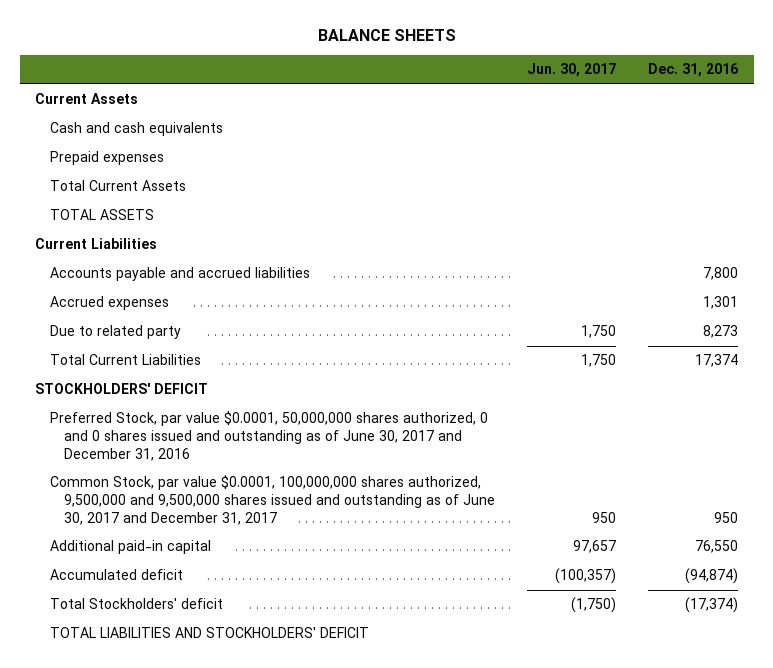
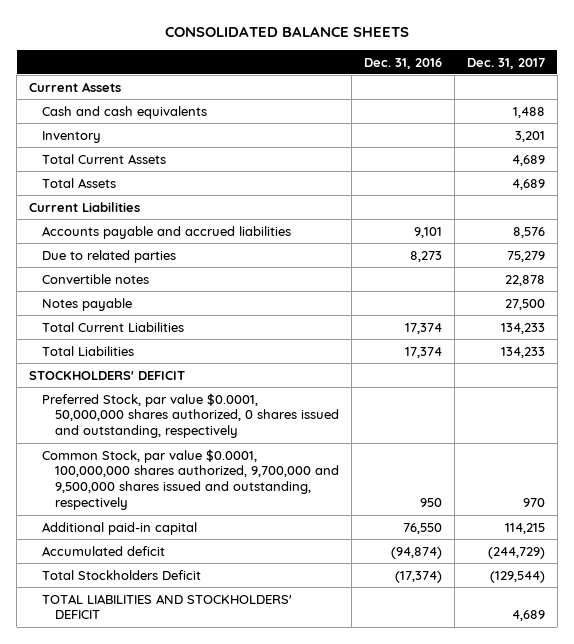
- BALANCE SHEETS
+ CONSOLIDATED BALANCE SHEETS
- | Jun. 30, 2017 | Dec. 31, 2016
+ | Dec. 31, 2016 | Dec. 31, 2017
- Prepaid expenses
+ Inventory | | 3,201
- TOTAL ASSETS
+ Total Assets | | 4,689
- Accounts payable and accrued liabilities | | 7,800
- Accrued expenses | | 1,301
- Due to related party | 1,750 | 8,273
+ Accounts payable and accrued liabilities | 9,101 | 8,576
+ Due to related parties | 8,273 | 75,279
+ Convertible notes | | 22,878
+ Notes payable | | 27,500
+ Total Liabilities | 17,374 | 134,233
- Preferred Stock, par value $0.0001, 50,000,000 shares authorized, 0 and 0 shares issued and outstanding as of June 30, 2017 and December 31, 2016
- Common Stock, par value $0.0001, 100,000,000 shares authorized, 9,500,000 and 9,500,000 shares issued and outstanding as of June 30, 2017 and December 31, 2017 | 950 | 950
+ Preferred Stock, par value $0.0001, 50,000,000 shares authorized, 0 shares issued and outstanding, respectively
+ Common Stock, par value $0.0001, 100,000,000 shares authorized, 9,700,000 and 9,500,000 shares issued and outstanding, respectively | 950 | 970
- Total Stockholders' deficit | (1,750) | (17,374)
+ Total Stockholders Deficit | (17,374) | (129,544)

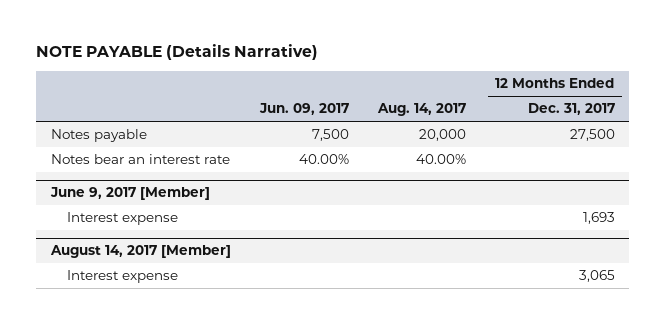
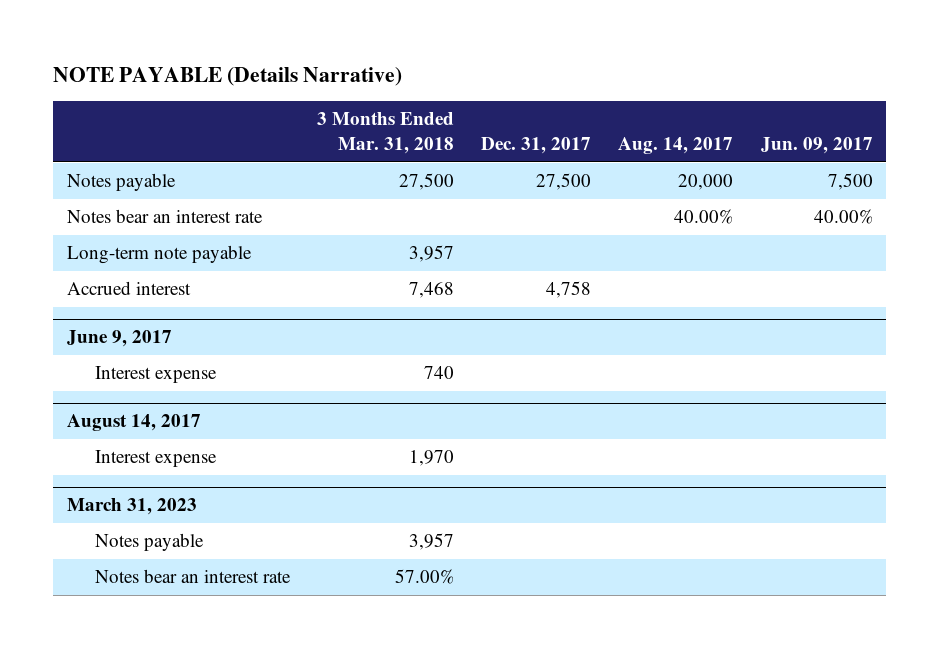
- | Jun. 09, 2017 | Aug. 14, 2017 | 12 Months Ended Dec. 31, 2017
+ | 3 Months Ended Mar. 31, 2018 | Dec. 31, 2017 | Aug. 14, 2017 | Jun. 09, 2017
- June 9, 2017 [Member]
+ Long-term note payable | 3,957 | | |
+ Accrued interest | 7,468 | 4,758 | |
+ June 9, 2017
- August 14, 2017 [Member]
+ August 14, 2017
+ March 31, 2023
+ Notes payable | 3,957 | | |
+ Notes bear an interest rate | 57.00% | | |

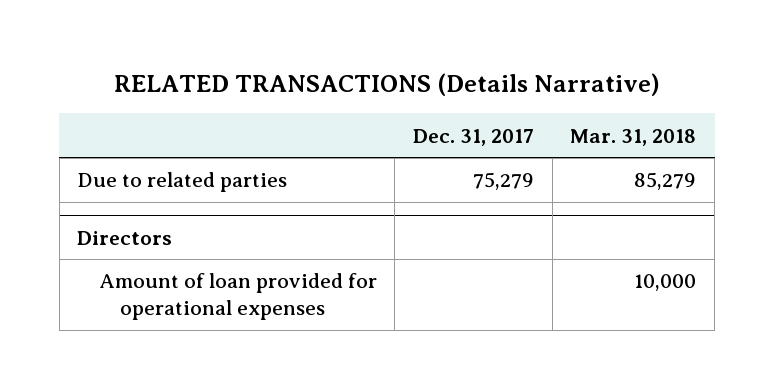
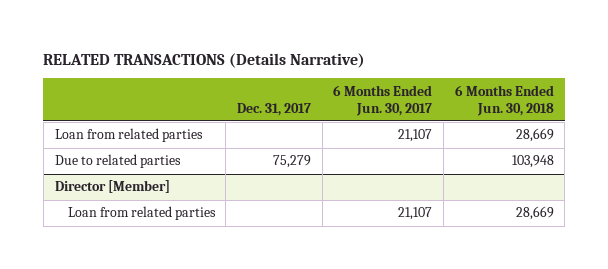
- | Dec. 31, 2017 | Mar. 31, 2018
+ | Dec. 31, 2017 | 6 Months Ended Jun. 30, 2017 | 6 Months Ended Jun. 30, 2018
+ Loan from related parties | | 21,107 | 28,669
- Directors
- Amount of loan provided for operational expenses | | 10,000
+ Director [Member]
+ Loan from related parties | | 21,107 | 28,669

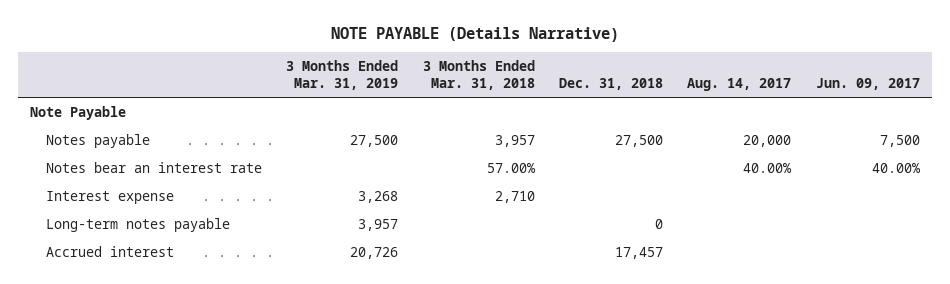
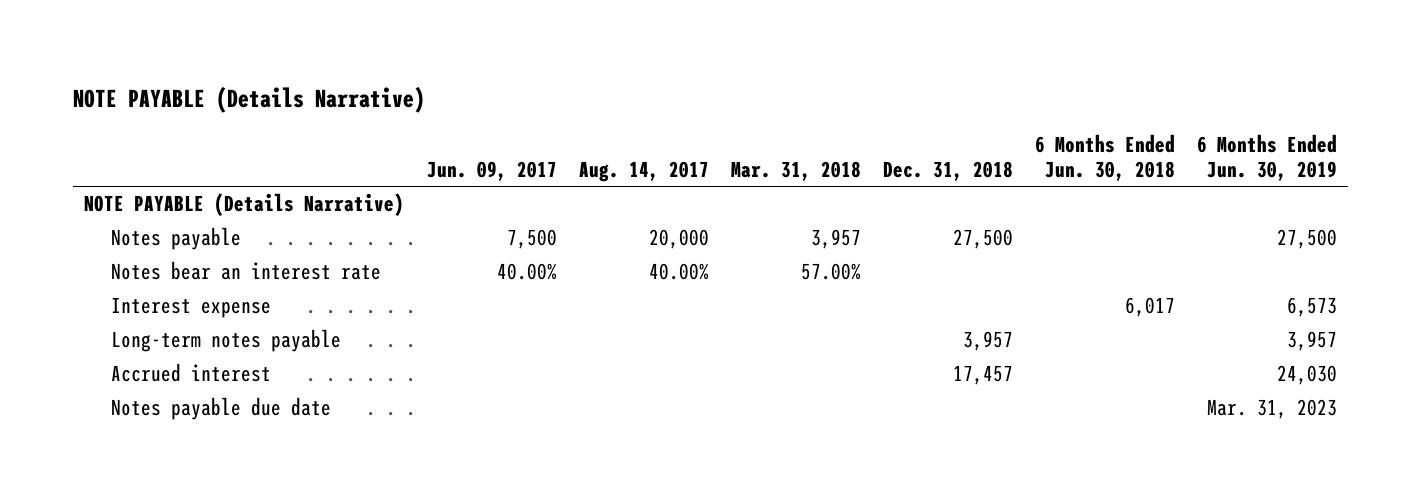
- | 3 Months Ended Mar. 31, 2019 | 3 Months Ended Mar. 31, 2018 | Dec. 31, 2018 | Aug. 14, 2017 | Jun. 09, 2017
+ | Jun. 09, 2017 | Aug. 14, 2017 | Mar. 31, 2018 | Dec. 31, 2018 | 6 Months Ended Jun. 30, 2018 | 6 Months Ended Jun. 30, 2019
- Note Payable
+ NOTE PAYABLE (Details Narrative)
- Long-term notes payable | 3,957 | | 0 | |
+ Long-term notes payable | | | | 3,957 | | 3,957
+ Notes payable due date | | | | | | Mar. 31, 2023

